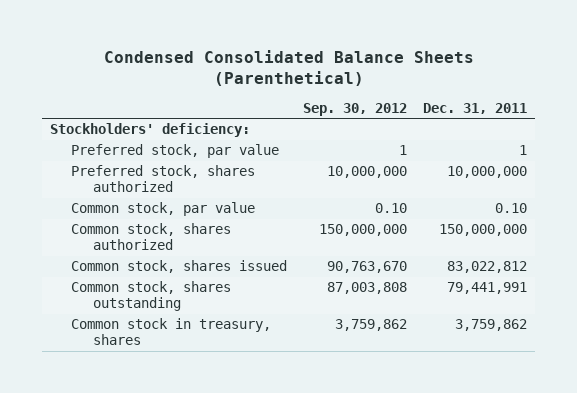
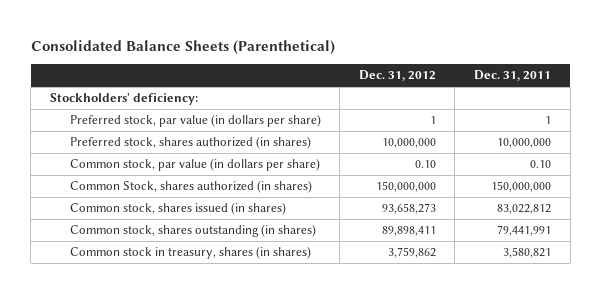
- Condensed Consolidated Balance Sheets (Parenthetical)
+ Consolidated Balance Sheets (Parenthetical)
- | Sep. 30, 2012 | Dec. 31, 2011
+ | Dec. 31, 2012 | Dec. 31, 2011
- Preferred stock, par value | 1 | 1
- Preferred stock, shares authorized | 10,000,000 | 10,000,000
- Common stock, par value | 0.10 | 0.10
- Common stock, shares authorized | 150,000,000 | 150,000,000
- Common stock, shares issued | 90,763,670 | 83,022,812
- Common stock, shares outstanding | 87,003,808 | 79,441,991
- Common stock in treasury, shares | 3,759,862 | 3,759,862
+ Preferred stock, par value (in dollars per share) | 1 | 1
+ Preferred stock, shares authorized (in shares) | 10,000,000 | 10,000,000
+ Common stock, par value (in dollars per share) | 0.10 | 0.10
+ Common Stock, shares authorized (in shares) | 150,000,000 | 150,000,000
+ Common stock, shares issued (in shares) | 93,658,273 | 83,022,812
+ Common stock, shares outstanding (in shares) | 89,898,411 | 79,441,991
+ Common stock in treasury, shares (in shares) | 3,759,862 | 3,580,821

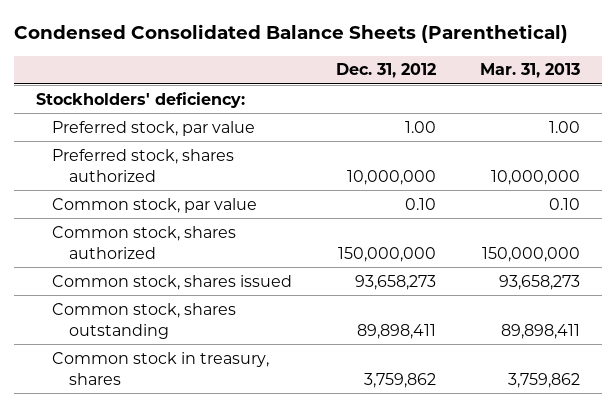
- Consolidated Balance Sheets (Parenthetical)
+ Condensed Consolidated Balance Sheets (Parenthetical)
- | Dec. 31, 2012 | Dec. 31, 2011
+ | Dec. 31, 2012 | Mar. 31, 2013
- Preferred stock, par value (in dollars per share) | 1 | 1
- Preferred stock, shares authorized (in shares) | 10,000,000 | 10,000,000
- Common stock, par value (in dollars per share) | 0.10 | 0.10
- Common Stock, shares authorized (in shares) | 150,000,000 | 150,000,000
- Common stock, shares issued (in shares) | 93,658,273 | 83,022,812
- Common stock, shares outstanding (in shares) | 89,898,411 | 79,441,991
- Common stock in treasury, shares (in shares) | 3,759,862 | 3,580,821
+ Preferred stock, par value | 1.00 | 1.00
+ Preferred stock, shares authorized | 10,000,000 | 10,000,000
+ Common stock, par value | 0.10 | 0.10
+ Common stock, shares authorized | 150,000,000 | 150,000,000
+ Common stock, shares issued | 93,658,273 | 93,658,273
+ Common stock, shares outstanding | 89,898,411 | 89,898,411
+ Common stock in treasury, shares | 3,759,862 | 3,759,862

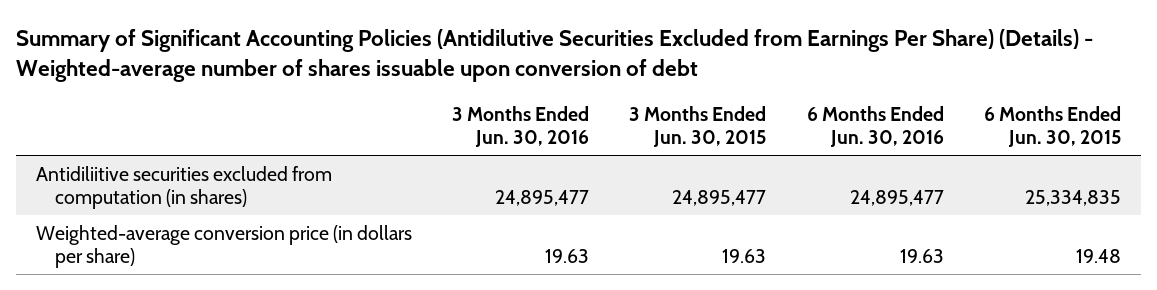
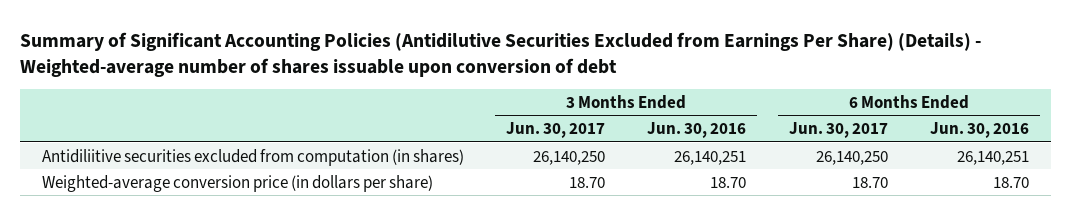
- | 3 Months Ended Jun. 30, 2016 | 3 Months Ended Jun. 30, 2015 | 6 Months Ended Jun. 30, 2016 | 6 Months Ended Jun. 30, 2015
+ | 3 Months Ended Jun. 30, 2017 | 3 Months Ended Jun. 30, 2016 | 6 Months Ended Jun. 30, 2017 | 6 Months Ended Jun. 30, 2016
- Antidiliitive securities excluded from computation (in shares) | 24,895,477 | 24,895,477 | 24,895,477 | 25,334,835
- Weighted-average conversion price (in dollars per share) | 19.63 | 19.63 | 19.63 | 19.48
+ Antidiliitive securities excluded from computation (in shares) | 26,140,250 | 26,140,251 | 26,140,250 | 26,140,251
+ Weighted-average conversion price (in dollars per share) | 18.70 | 18.70 | 18.70 | 18.70

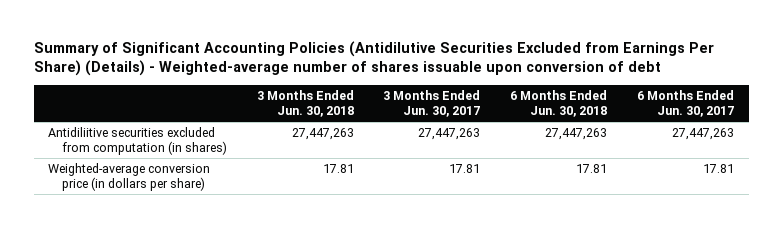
- | 3 Months Ended Jun. 30, 2017 | 3 Months Ended Jun. 30, 2016 | 6 Months Ended Jun. 30, 2017 | 6 Months Ended Jun. 30, 2016
+ | 3 Months Ended Jun. 30, 2018 | 3 Months Ended Jun. 30, 2017 | 6 Months Ended Jun. 30, 2018 | 6 Months Ended Jun. 30, 2017
- Antidiliitive securities excluded from computation (in shares) | 26,140,250 | 26,140,251 | 26,140,250 | 26,140,251
- Weighted-average conversion price (in dollars per share) | 18.70 | 18.70 | 18.70 | 18.70
+ Antidiliitive securities excluded from computation (in shares) | 27,447,263 | 27,447,263 | 27,447,263 | 27,447,263
+ Weighted-average conversion price (in dollars per share) | 17.81 | 17.81 | 17.81 | 17.81

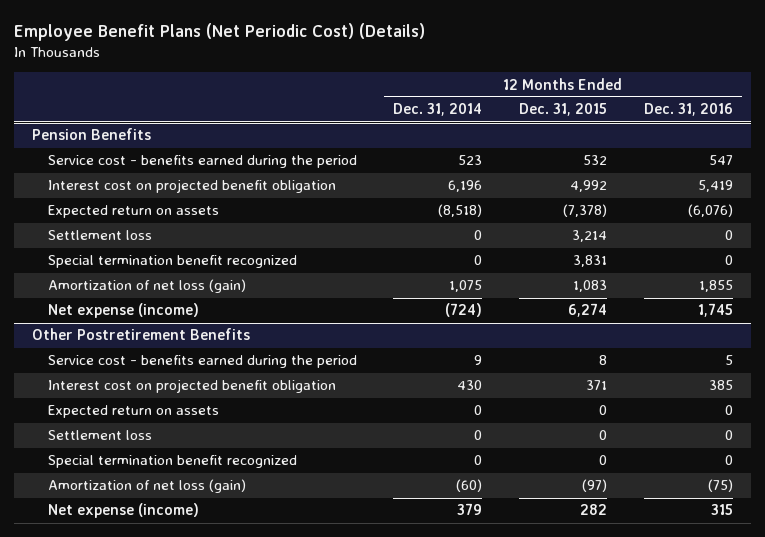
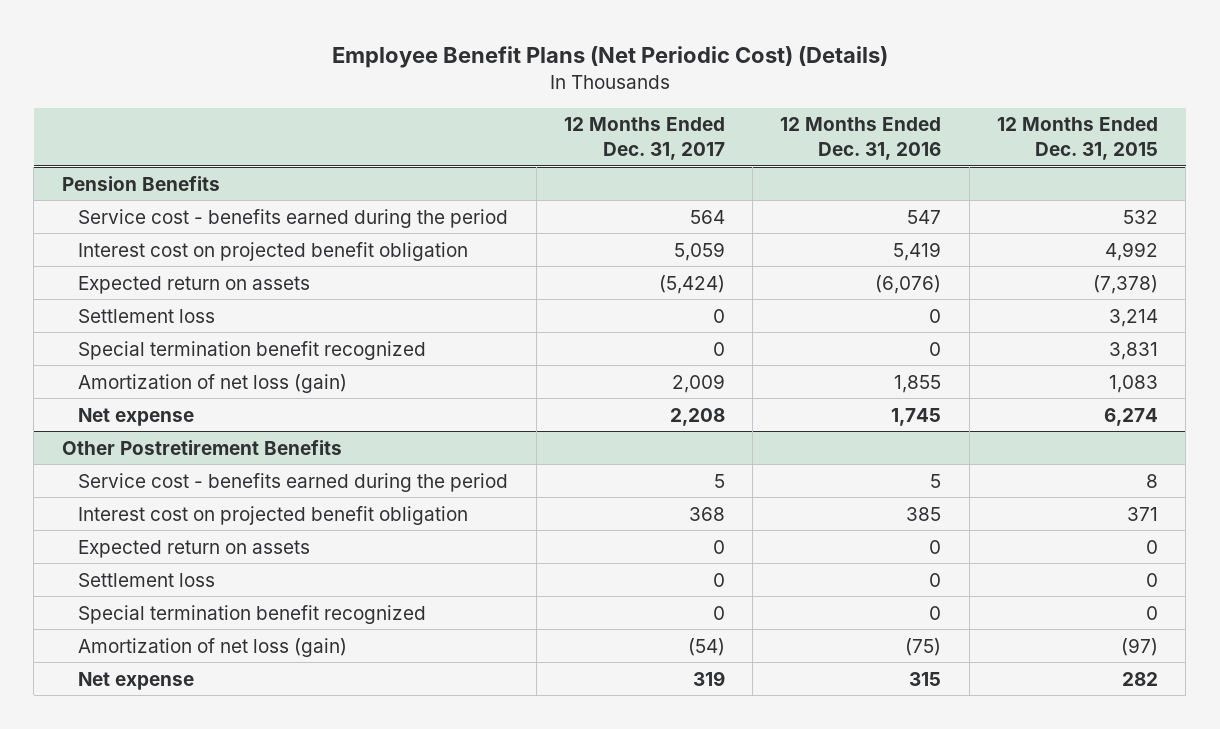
- | 12 Months Ended Dec. 31, 2014 | 12 Months Ended Dec. 31, 2015 | 12 Months Ended Dec. 31, 2016
+ | 12 Months Ended Dec. 31, 2017 | 12 Months Ended Dec. 31, 2016 | 12 Months Ended Dec. 31, 2015
@ Pension Benefits
- Net expense (income) | (724) | 6,274 | 1,745
+ Net expense | 2,208 | 1,745 | 6,274
@ Other Postretirement Benefits
- Net expense (income) | 379 | 282 | 315
+ Net expense | 319 | 315 | 282

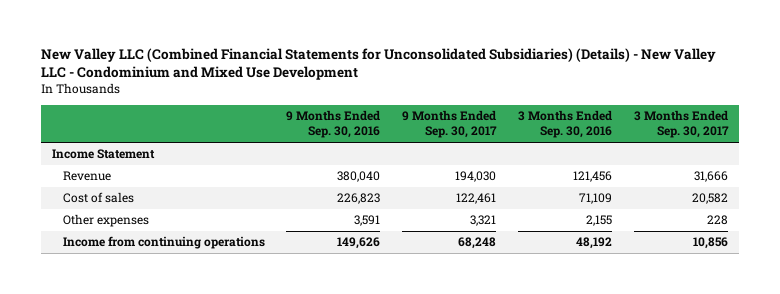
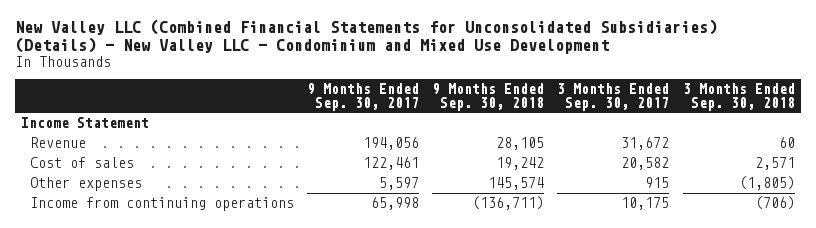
- | 9 Months Ended Sep. 30, 2016 | 9 Months Ended Sep. 30, 2017 | 3 Months Ended Sep. 30, 2016 | 3 Months Ended Sep. 30, 2017
+ | 9 Months Ended Sep. 30, 2017 | 9 Months Ended Sep. 30, 2018 | 3 Months Ended Sep. 30, 2017 | 3 Months Ended Sep. 30, 2018
- Revenue | 380,040 | 194,030 | 121,456 | 31,666
+ Revenue | 194,056 | 28,105 | 31,672 | 60
- Other expenses | 3,591 | 3,321 | 2,155 | 228
- Income from continuing operations | 149,626 | 68,248 | 48,192 | 10,856
+ Other expenses | 5,597 | 145,574 | 915 | (1,805)
+ Income from continuing operations | 65,998 | (136,711) | 10,175 | (706)

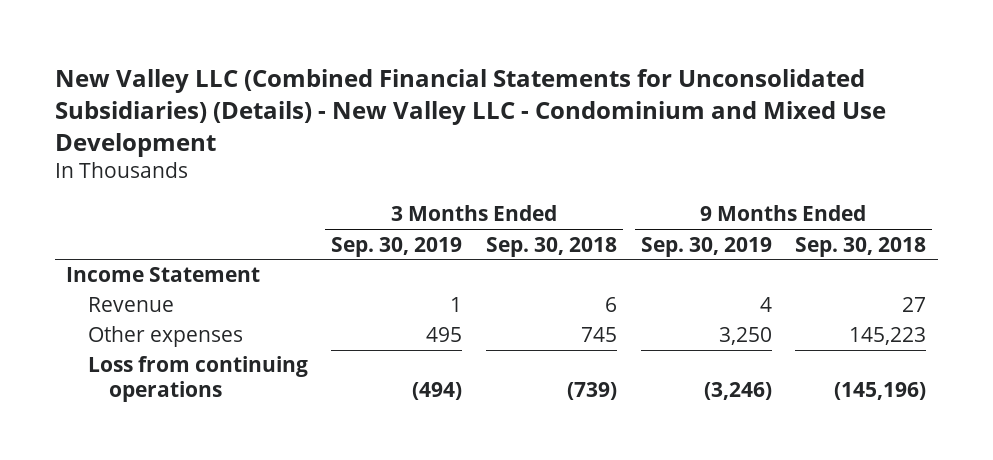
- | 9 Months Ended Sep. 30, 2017 | 9 Months Ended Sep. 30, 2018 | 3 Months Ended Sep. 30, 2017 | 3 Months Ended Sep. 30, 2018
+ | 3 Months Ended Sep. 30, 2019 | 3 Months Ended Sep. 30, 2018 | 9 Months Ended Sep. 30, 2019 | 9 Months Ended Sep. 30, 2018
- Revenue | 194,056 | 28,105 | 31,672 | 60
- Cost of sales | 122,461 | 19,242 | 20,582 | 2,571
- Other expenses | 5,597 | 145,574 | 915 | (1,805)
- Income from continuing operations | 65,998 | (136,711) | 10,175 | (706)
+ Revenue | 1 | 6 | 4 | 27
+ Other expenses | 495 | 745 | 3,250 | 145,223
+ Loss from continuing operations | (494) | (739) | (3,246) | (145,196)

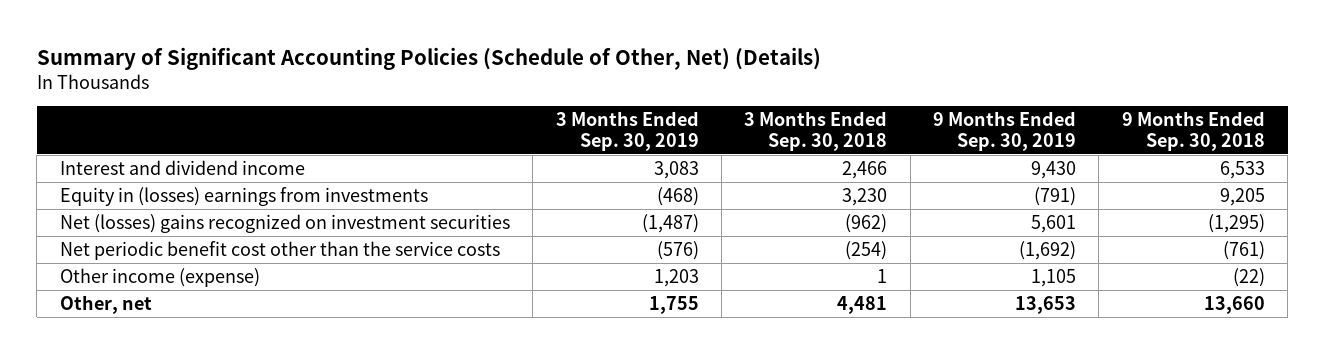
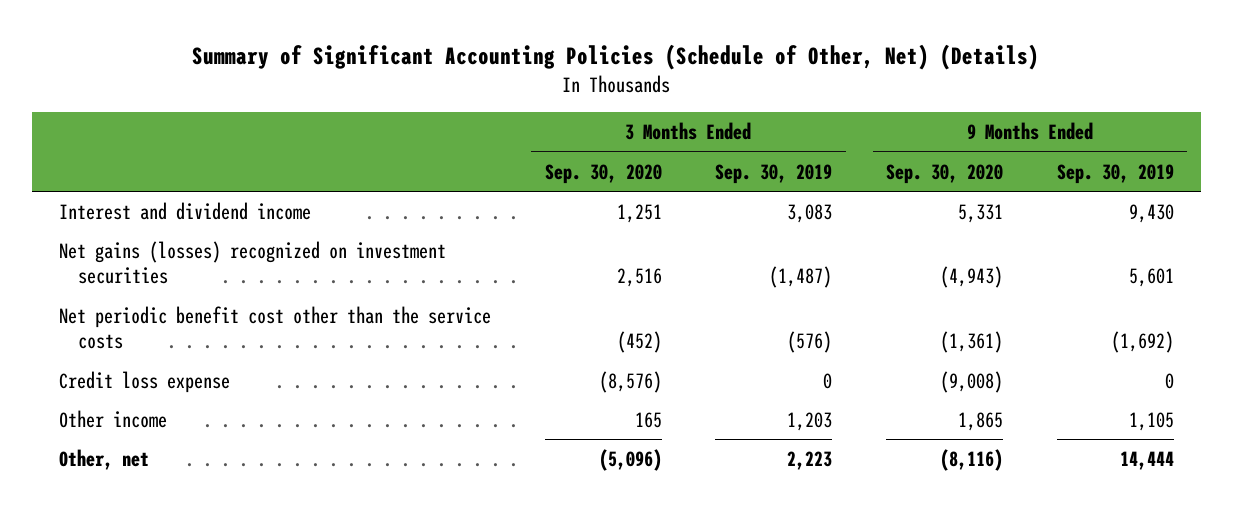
- | 3 Months Ended Sep. 30, 2019 | 3 Months Ended Sep. 30, 2018 | 9 Months Ended Sep. 30, 2019 | 9 Months Ended Sep. 30, 2018
+ | 3 Months Ended Sep. 30, 2020 | 3 Months Ended Sep. 30, 2019 | 9 Months Ended Sep. 30, 2020 | 9 Months Ended Sep. 30, 2019
- Equity in (losses) earnings from investments | (468) | 3,230 | (791) | 9,205
- Net (losses) gains recognized on investment securities | (1,487) | (962) | 5,601 | (1,295)
+ Net gains (losses) recognized on investment securities | 2,516 | (1,487) | (4,943) | 5,601
- Other income (expense) | 1,203 | 1 | 1,105 | (22)
- Other, net | 1,755 | 4,481 | 13,653 | 13,660
+ Credit loss expense | (8,576) | 0 | (9,008) | 0
+ Other income | 165 | 1,203 | 1,865 | 1,105
+ Other, net | (5,096) | 2,223 | (8,116) | 14,444

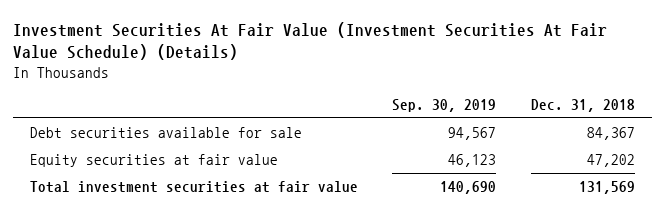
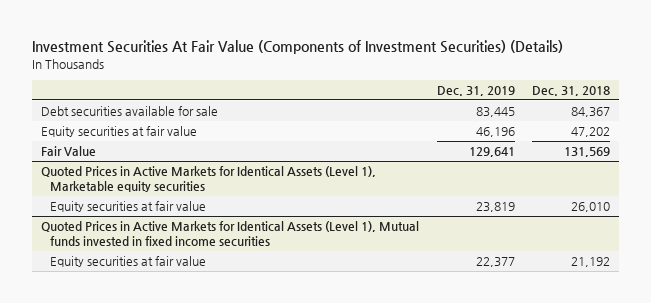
- Investment Securities At Fair Value (Investment Securities At Fair Value Schedule) (Details)
+ Investment Securities At Fair Value (Components of Investment Securities) (Details)
- | Sep. 30, 2019 | Dec. 31, 2018
+ | Dec. 31, 2019 | Dec. 31, 2018
- Total investment securities at fair value | 140,690 | 131,569
+ Fair Value | 129,641 | 131,569
+ Quoted Prices in Active Markets for Identical Assets (Level 1), Marketable equity securities
+ Equity securities at fair value | 23,819 | 26,010
+ Quoted Prices in Active Markets for Identical Assets (Level 1), Mutual funds invested in fixed income securities
+ Equity securities at fair value | 22,377 | 21,192

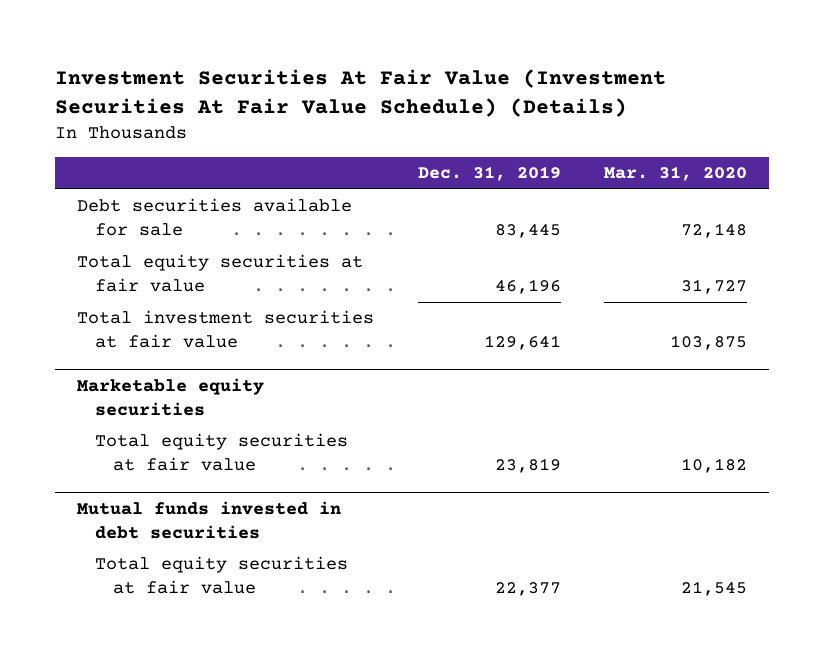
- Investment Securities At Fair Value (Components of Investment Securities) (Details)
+ Investment Securities At Fair Value (Investment Securities At Fair Value Schedule) (Details)
- | Dec. 31, 2019 | Dec. 31, 2018
+ | Dec. 31, 2019 | Mar. 31, 2020
- Equity securities at fair value | 46,196 | 47,202
- Fair Value | 129,641 | 131,569
- Quoted Prices in Active Markets for Identical Assets (Level 1), Marketable equity securities
- Equity securities at fair value | 23,819 | 26,010
- Quoted Prices in Active Markets for Identical Assets (Level 1), Mutual funds invested in fixed income securities
- Equity securities at fair value | 22,377 | 21,192
+ Total equity securities at fair value | 46,196 | 31,727
+ Total investment securities at fair value | 129,641 | 103,875
+ Marketable equity securities
+ Total equity securities at fair value | 23,819 | 10,182
+ Mutual funds invested in debt securities
+ Total equity securities at fair value | 22,377 | 21,545

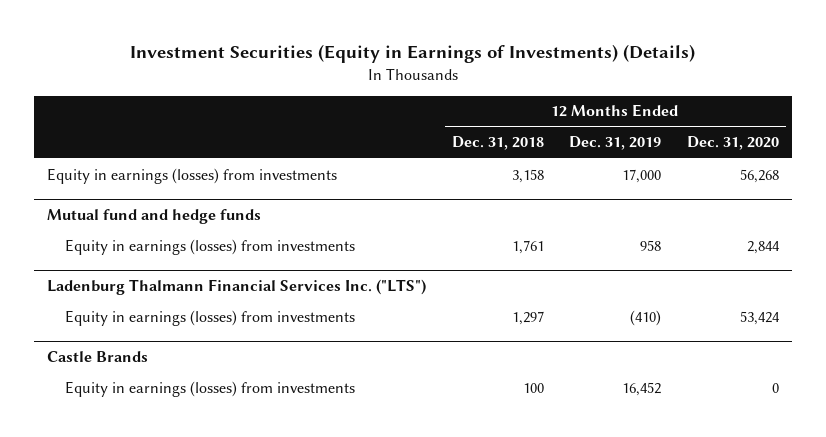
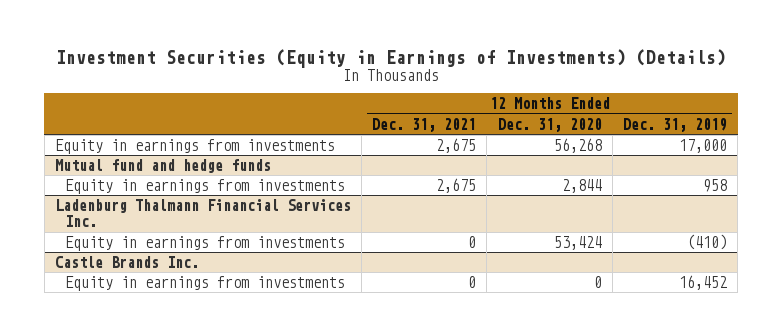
- | 12 Months Ended Dec. 31, 2018 | 12 Months Ended Dec. 31, 2019 | 12 Months Ended Dec. 31, 2020
+ | 12 Months Ended Dec. 31, 2021 | 12 Months Ended Dec. 31, 2020 | 12 Months Ended Dec. 31, 2019
- Equity in earnings (losses) from investments | 3,158 | 17,000 | 56,268
+ Equity in earnings from investments | 2,675 | 56,268 | 17,000
@ Mutual fund and hedge funds
- Equity in earnings (losses) from investments | 1,761 | 958 | 2,844
- Ladenburg Thalmann Financial Services Inc. ("LTS")
- Equity in earnings (losses) from investments | 1,297 | (410) | 53,424
- Castle Brands
- Equity in earnings (losses) from investments | 100 | 16,452 | 0
@ Mutual fund and hedge funds
+ Equity in earnings from investments | 2,675 | 2,844 | 958
+ Ladenburg Thalmann Financial Services Inc.
+ Equity in earnings from investments | 0 | 53,424 | (410)
+ Castle Brands Inc.
+ Equity in earnings from investments | 0 | 0 | 16,452

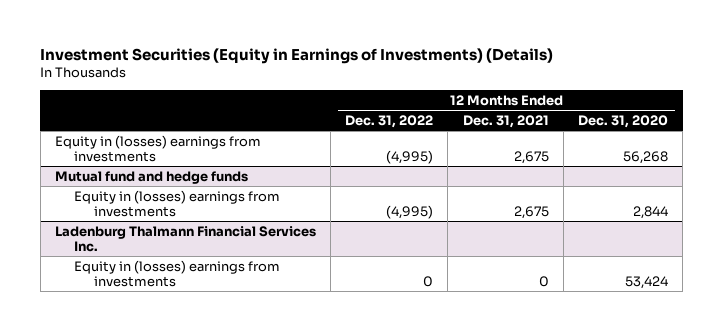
- | 12 Months Ended Dec. 31, 2021 | 12 Months Ended Dec. 31, 2020 | 12 Months Ended Dec. 31, 2019
+ | 12 Months Ended Dec. 31, 2022 | 12 Months Ended Dec. 31, 2021 | 12 Months Ended Dec. 31, 2020
- Equity in earnings from investments | 2,675 | 56,268 | 17,000
+ Equity in (losses) earnings from investments | (4,995) | 2,675 | 56,268
@ Mutual fund and hedge funds
- Equity in earnings from investments | 2,675 | 2,844 | 958
+ Equity in (losses) earnings from investments | (4,995) | 2,675 | 2,844
@ Ladenburg Thalmann Financial Services Inc.
- Equity in earnings from investments | 0 | 53,424 | (410)
- Castle Brands Inc.
- Equity in earnings from investments | 0 | 0 | 16,452
@ Ladenburg Thalmann Financial Services Inc.
+ Equity in (losses) earnings from investments | 0 | 0 | 53,424

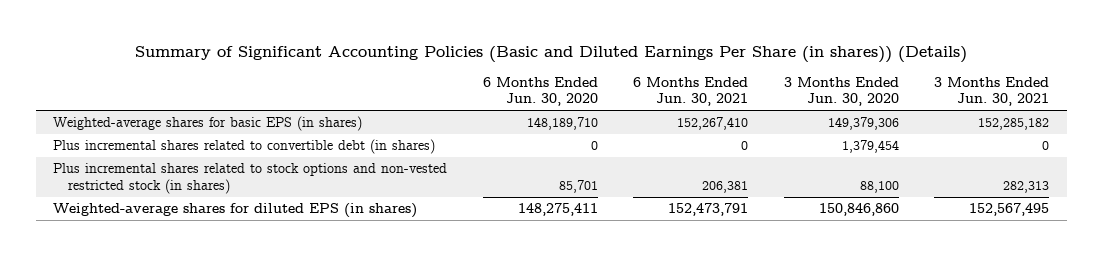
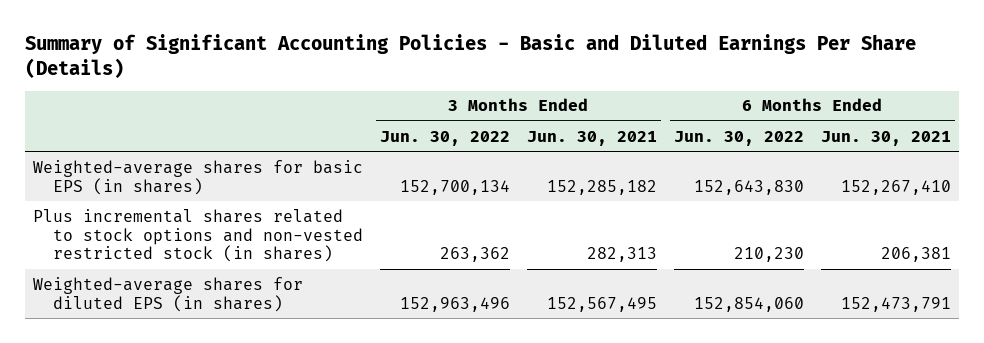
- Summary of Significant Accounting Policies (Basic and Diluted Earnings Per Share (in shares)) (Details)
+ Summary of Significant Accounting Policies - Basic and Diluted Earnings Per Share (Details)
- | 6 Months Ended Jun. 30, 2020 | 6 Months Ended Jun. 30, 2021 | 3 Months Ended Jun. 30, 2020 | 3 Months Ended Jun. 30, 2021
+ | 3 Months Ended Jun. 30, 2022 | 3 Months Ended Jun. 30, 2021 | 6 Months Ended Jun. 30, 2022 | 6 Months Ended Jun. 30, 2021
- Plus incremental shares related to convertible debt (in shares) | 0 | 0 | 1,379,454 | 0

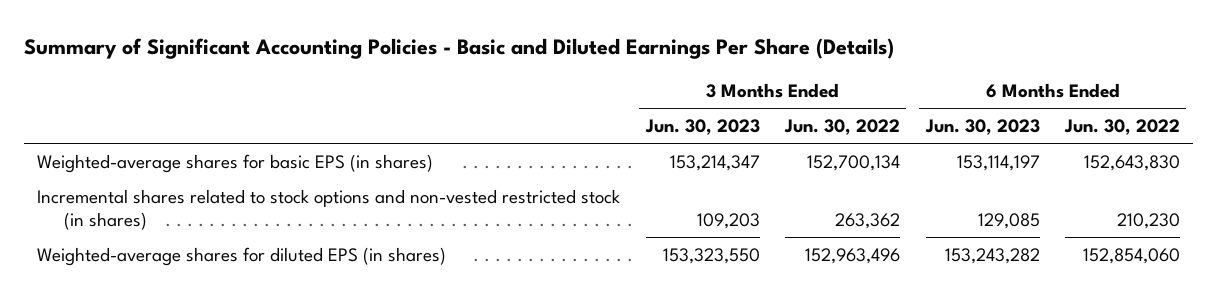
- | 3 Months Ended Jun. 30, 2022 | 3 Months Ended Jun. 30, 2021 | 6 Months Ended Jun. 30, 2022 | 6 Months Ended Jun. 30, 2021
+ | 3 Months Ended Jun. 30, 2023 | 3 Months Ended Jun. 30, 2022 | 6 Months Ended Jun. 30, 2023 | 6 Months Ended Jun. 30, 2022
- Plus incremental shares related to stock options and non-vested restricted stock (in shares) | 263,362 | 282,313 | 210,230 | 206,381
+ Incremental shares related to stock options and non-vested restricted stock (in shares) | 109,203 | 263,362 | 129,085 | 210,230

